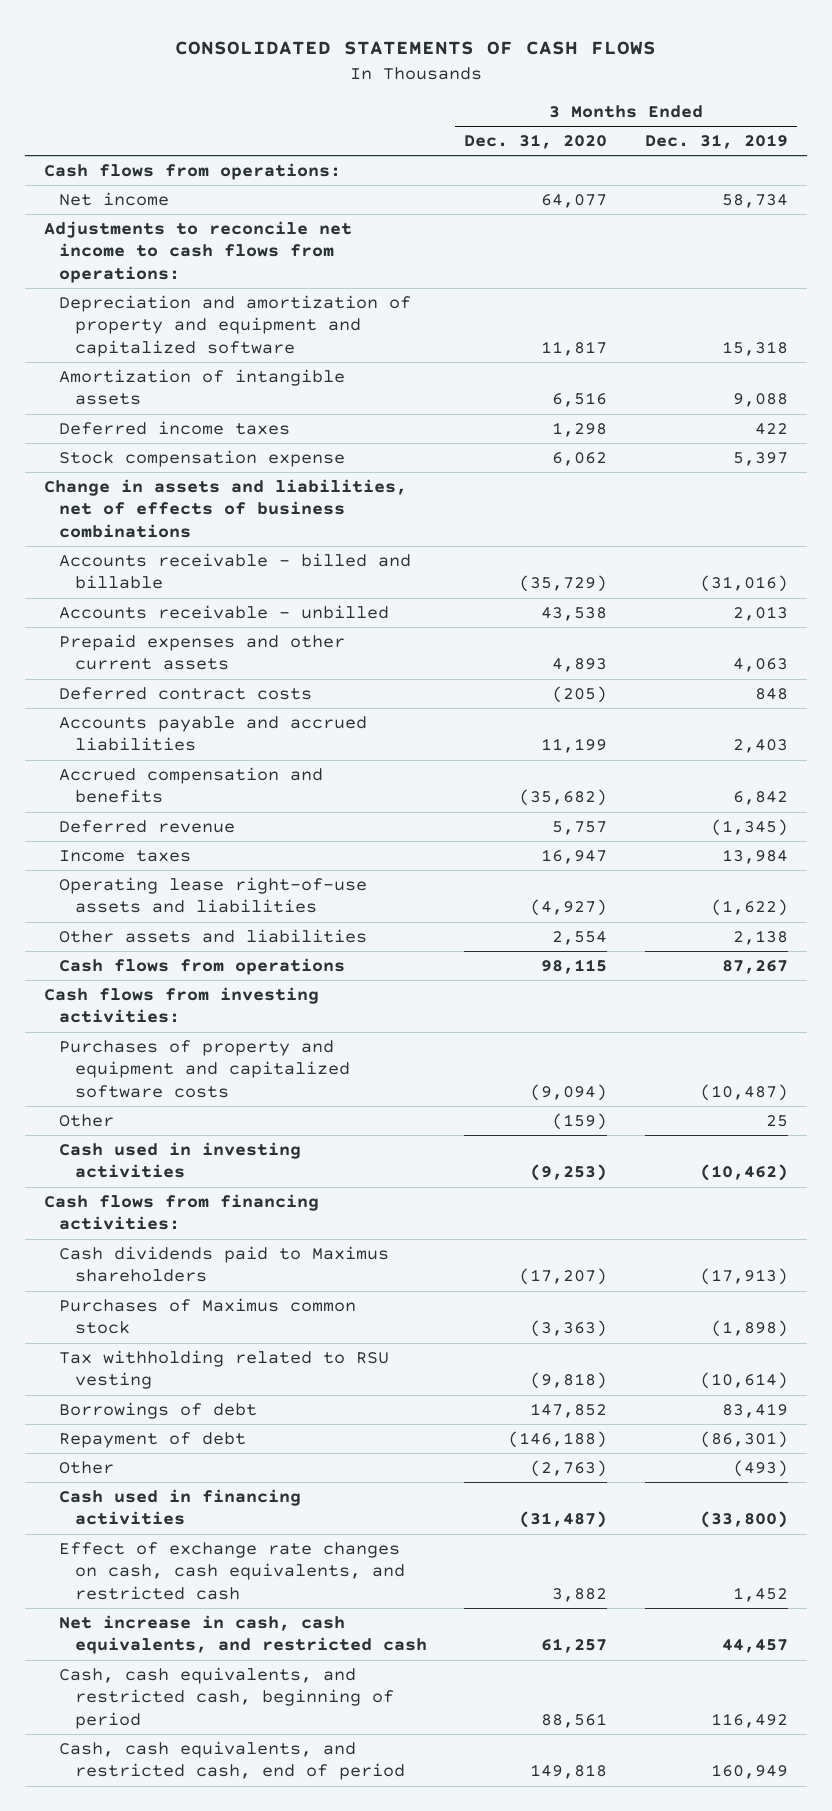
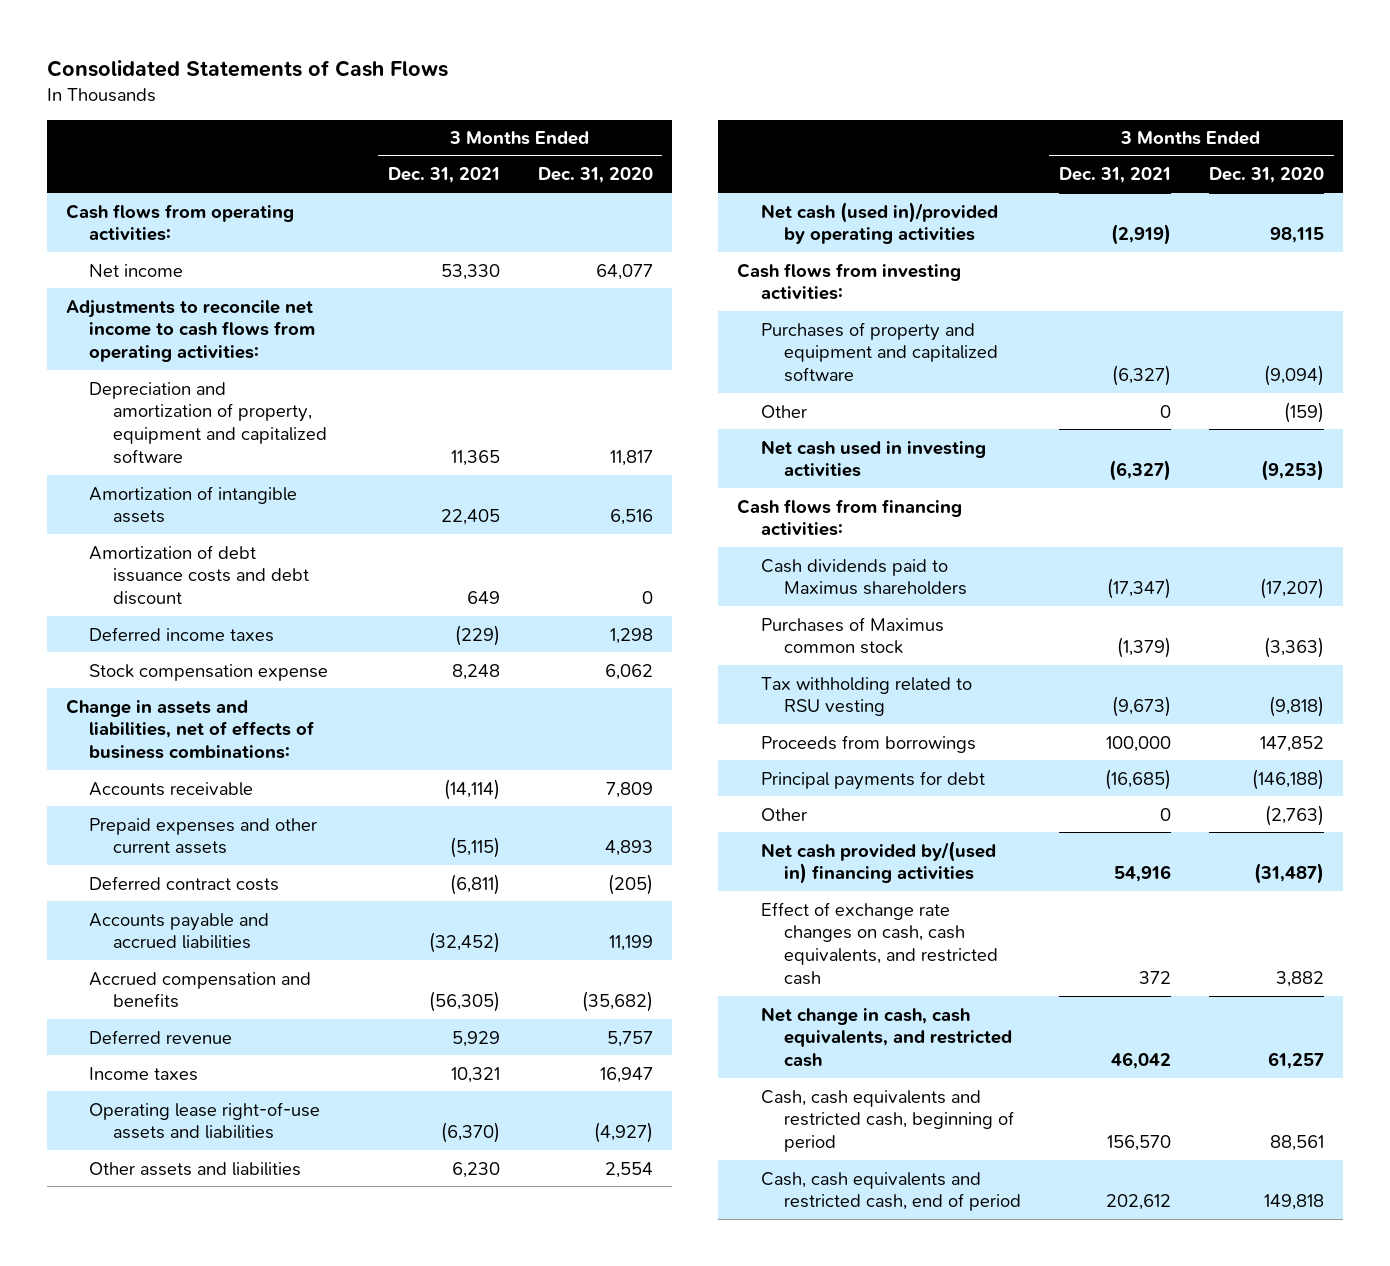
- CONSOLIDATED STATEMENTS OF CASH FLOWS
+ Consolidated Statements of Cash Flows
- | 3 Months Ended Dec. 31, 2020 | 3 Months Ended Dec. 31, 2019
+ | 3 Months Ended Dec. 31, 2021 | 3 Months Ended Dec. 31, 2020
- Cash flows from operations:
+ Cash flows from operating activities:
- Adjustments to reconcile net income to cash flows from operations:
- Depreciation and amortization of property and equipment and capitalized software | 11,817 | 15,318
+ Adjustments to reconcile net income to cash flows from operating activities:
+ Depreciation and amortization of property, equipment and capitalized software | 11,365 | 11,817
+ Amortization of debt issuance costs and debt discount | 649 | 0
- Change in assets and liabilities, net of effects of business combinations
- Accounts receivable - billed and billable | (35,729) | (31,016)
- Accounts receivable - unbilled | 43,538 | 2,013
+ Change in assets and liabilities, net of effects of business combinations:
+ Accounts receivable | (14,114) | 7,809
- Cash flows from operations | 98,115 | 87,267
+ Net cash (used in)/provided by operating activities | (2,919) | 98,115
- Purchases of property and equipment and capitalized software costs | (9,094) | (10,487)
+ Purchases of property and equipment and capitalized software | (6,327) | (9,094)
- Cash used in investing activities | (9,253) | (10,462)
+ Net cash used in investing activities | (6,327) | (9,253)
- Borrowings of debt | 147,852 | 83,419
- Repayment of debt | (146,188) | (86,301)
+ Proceeds from borrowings | 100,000 | 147,852
+ Principal payments for debt | (16,685) | (146,188)
- Cash used in financing activities | (31,487) | (33,800)
+ Net cash provided by/(used in) financing activities | 54,916 | (31,487)
- Net increase in cash, cash equivalents, and restricted cash | 61,257 | 44,457
- Cash, cash equivalents, and restricted cash, beginning of period | 88,561 | 116,492
- Cash, cash equivalents, and restricted cash, end of period | 149,818 | 160,949
+ Net change in cash, cash equivalents, and restricted cash | 46,042 | 61,257
+ Cash, cash equivalents and restricted cash, beginning of period | 156,570 | 88,561
+ Cash, cash equivalents and restricted cash, end of period | 202,612 | 149,818

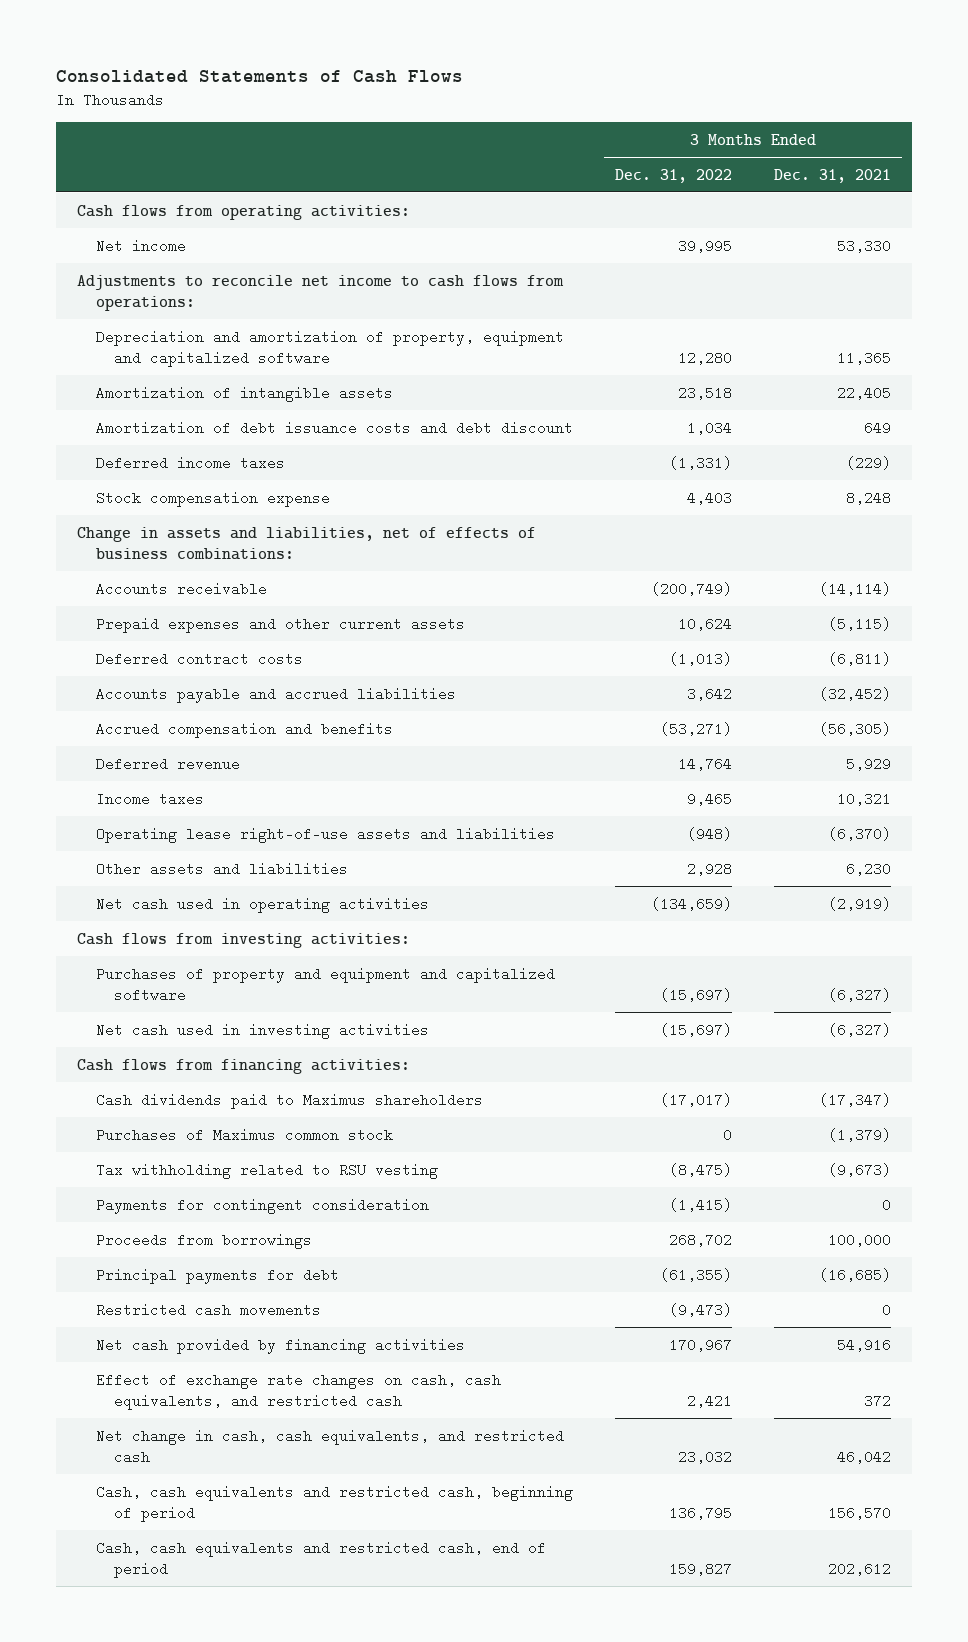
- | 3 Months Ended Dec. 31, 2021 | 3 Months Ended Dec. 31, 2020
+ | 3 Months Ended Dec. 31, 2022 | 3 Months Ended Dec. 31, 2021
- Adjustments to reconcile net income to cash flows from operating activities:
+ Adjustments to reconcile net income to cash flows from operations:
- Net cash (used in)/provided by operating activities | (2,919) | 98,115
+ Net cash used in operating activities | (134,659) | (2,919)
- Other | 0 | (159)
+ Payments for contingent consideration | (1,415) | 0
- Other | 0 | (2,763)
- Net cash provided by/(used in) financing activities | 54,916 | (31,487)
+ Restricted cash movements | (9,473) | 0
+ Net cash provided by financing activities | 170,967 | 54,916

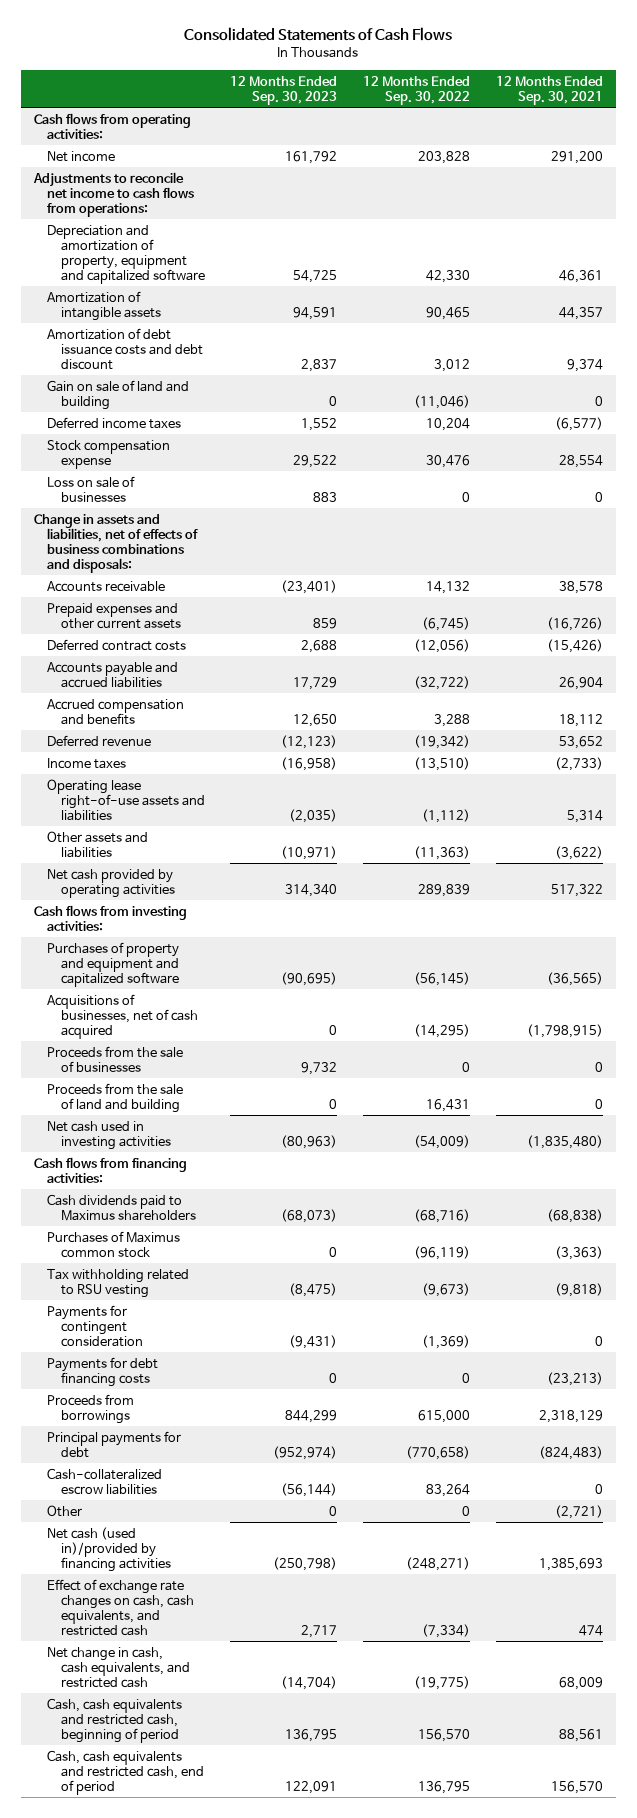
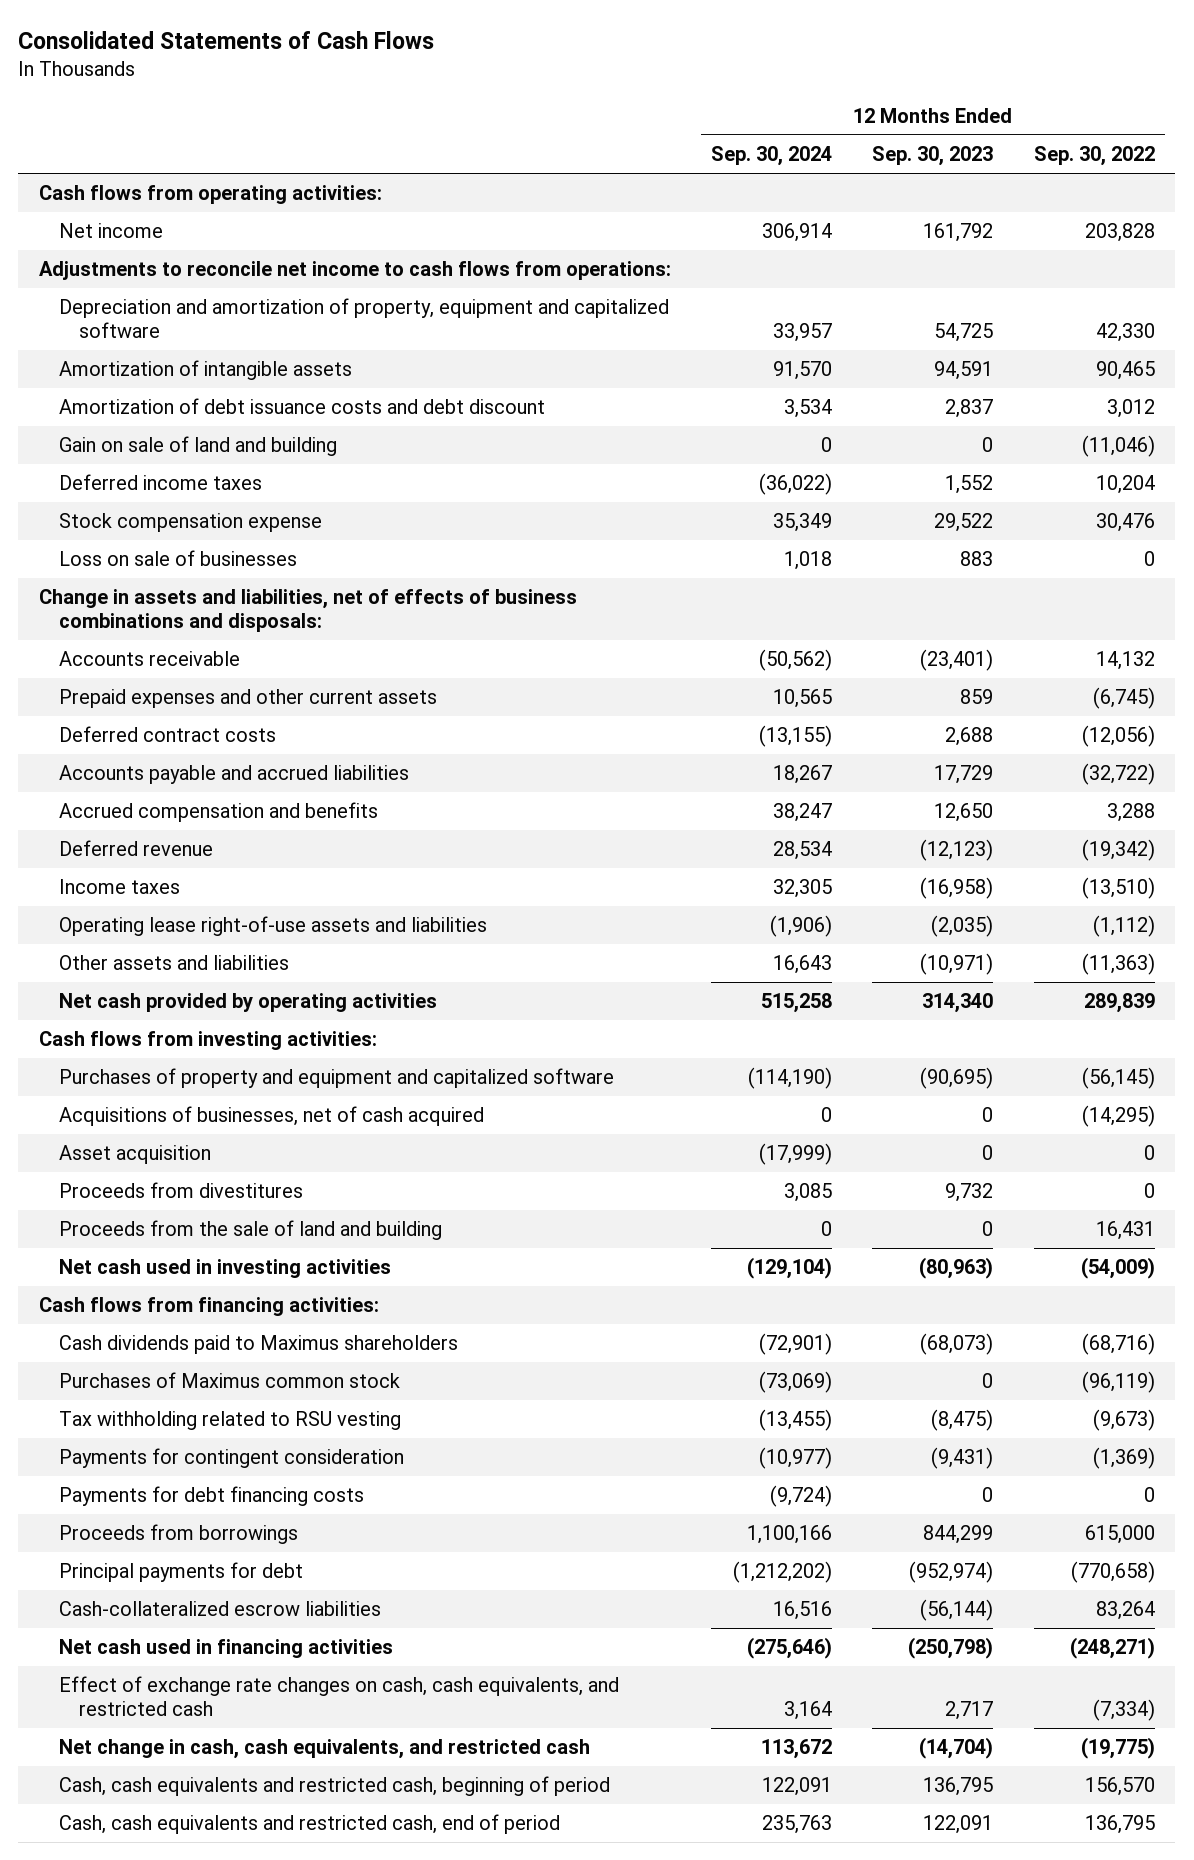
- | 12 Months Ended Sep. 30, 2023 | 12 Months Ended Sep. 30, 2022 | 12 Months Ended Sep. 30, 2021
+ | 12 Months Ended Sep. 30, 2024 | 12 Months Ended Sep. 30, 2023 | 12 Months Ended Sep. 30, 2022
- Proceeds from the sale of businesses | 9,732 | 0 | 0
+ Asset acquisition | (17,999) | 0 | 0
+ Proceeds from divestitures | 3,085 | 9,732 | 0
- Other | 0 | 0 | (2,721)
- Net cash (used in)/provided by financing activities | (250,798) | (248,271) | 1,385,693
+ Net cash used in financing activities | (275,646) | (250,798) | (248,271)

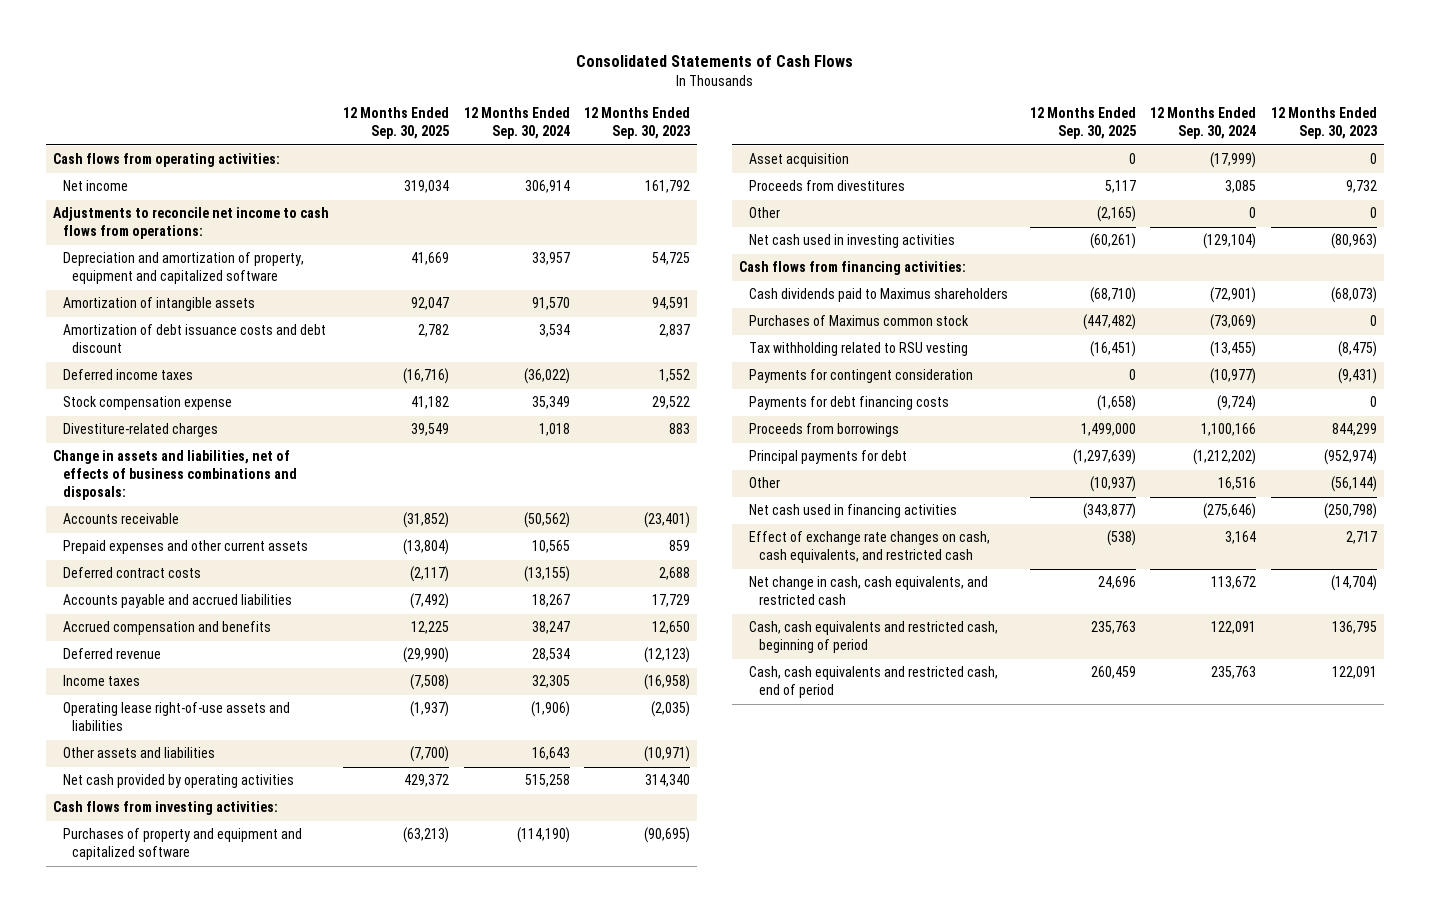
- | 12 Months Ended Sep. 30, 2024 | 12 Months Ended Sep. 30, 2023 | 12 Months Ended Sep. 30, 2022
+ | 12 Months Ended Sep. 30, 2025 | 12 Months Ended Sep. 30, 2024 | 12 Months Ended Sep. 30, 2023
- Gain on sale of land and building | 0 | 0 | (11,046)
- Loss on sale of businesses | 1,018 | 883 | 0
+ Divestiture-related charges | 39,549 | 1,018 | 883
- Acquisitions of businesses, net of cash acquired | 0 | 0 | (14,295)
- Proceeds from the sale of land and building | 0 | 0 | 16,431
+ Other | (2,165) | 0 | 0
- Cash-collateralized escrow liabilities | 16,516 | (56,144) | 83,264
+ Other | (10,937) | 16,516 | (56,144)

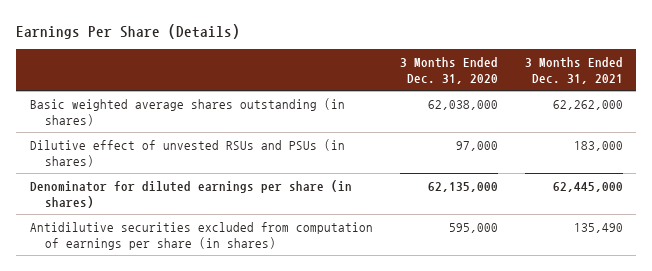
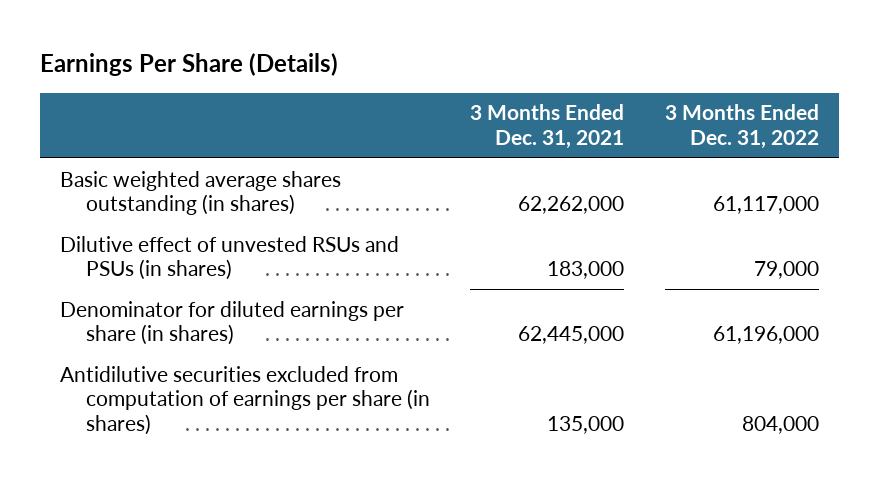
- | 3 Months Ended Dec. 31, 2020 | 3 Months Ended Dec. 31, 2021
+ | 3 Months Ended Dec. 31, 2021 | 3 Months Ended Dec. 31, 2022
- Antidilutive securities excluded from computation of earnings per share (in shares) | 595,000 | 135,490
+ Antidilutive securities excluded from computation of earnings per share (in shares) | 135,000 | 804,000

